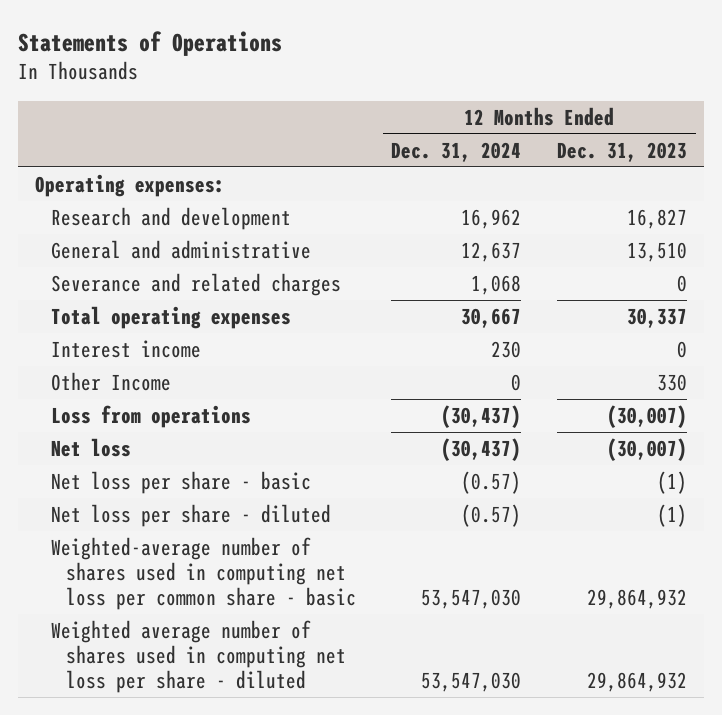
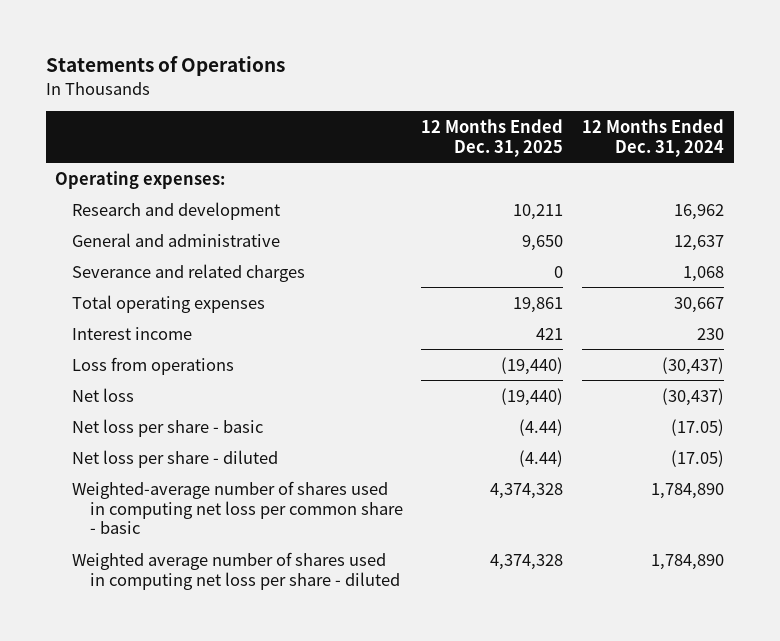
- | 12 Months Ended Dec. 31, 2024 | 12 Months Ended Dec. 31, 2023
+ | 12 Months Ended Dec. 31, 2025 | 12 Months Ended Dec. 31, 2024
- Other Income | 0 | 330
- Net loss per share - basic | (0.57) | (1)
- Net loss per share - diluted | (0.57) | (1)
- Weighted-average number of shares used in computing net loss per common share - basic | 53,547,030 | 29,864,932
- Weighted average number of shares used in computing net loss per share - diluted | 53,547,030 | 29,864,932
+ Net loss per share - basic | (4.44) | (17.05)
+ Net loss per share - diluted | (4.44) | (17.05)
+ Weighted-average number of shares used in computing net loss per common share - basic | 4,374,328 | 1,784,890
+ Weighted average number of shares used in computing net loss per share - diluted | 4,374,328 | 1,784,890

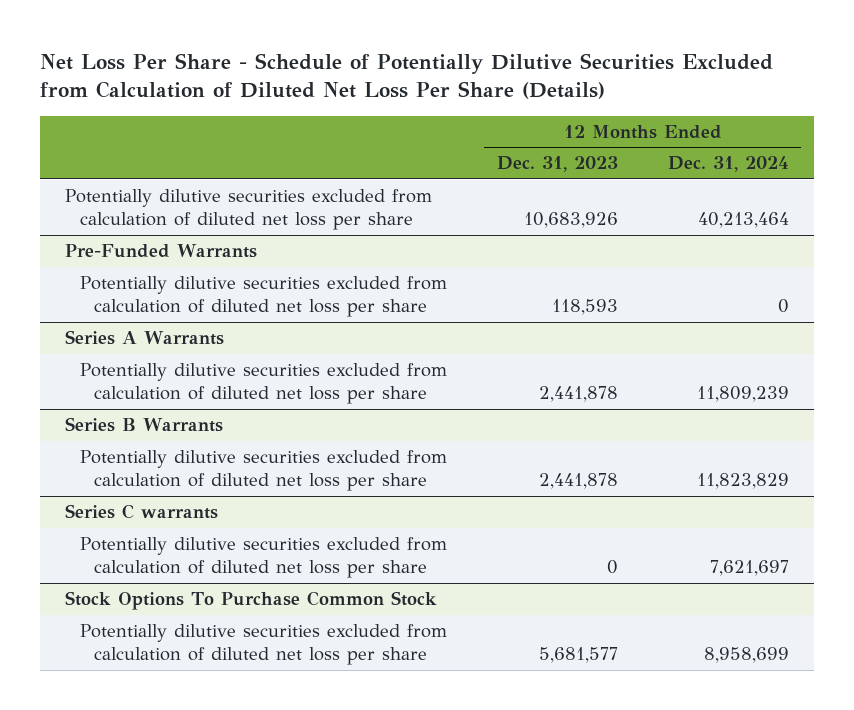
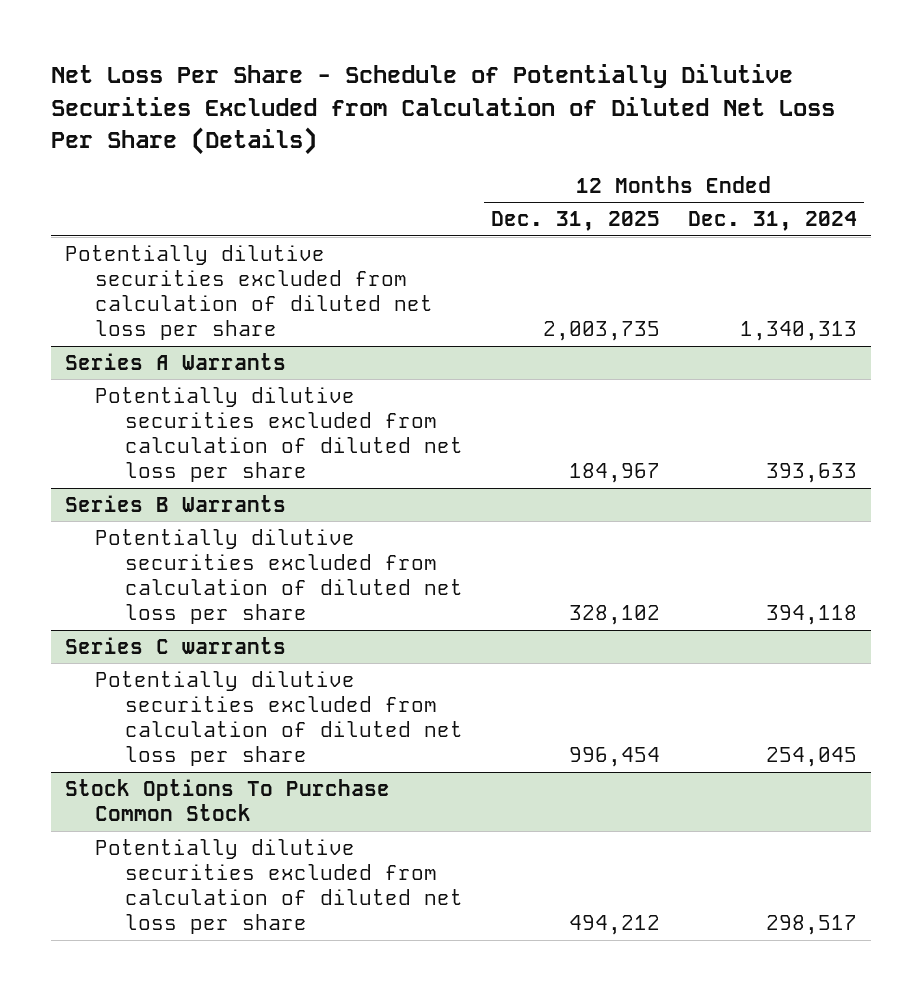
- | 12 Months Ended Dec. 31, 2023 | 12 Months Ended Dec. 31, 2024
+ | 12 Months Ended Dec. 31, 2025 | 12 Months Ended Dec. 31, 2024
- Potentially dilutive securities excluded from calculation of diluted net loss per share | 10,683,926 | 40,213,464
- Pre-Funded Warrants
- Potentially dilutive securities excluded from calculation of diluted net loss per share | 118,593 | 0
+ Potentially dilutive securities excluded from calculation of diluted net loss per share | 2,003,735 | 1,340,313
@ Series A Warrants
- Potentially dilutive securities excluded from calculation of diluted net loss per share | 2,441,878 | 11,809,239
+ Potentially dilutive securities excluded from calculation of diluted net loss per share | 184,967 | 393,633
@ Series B Warrants
- Potentially dilutive securities excluded from calculation of diluted net loss per share | 2,441,878 | 11,823,829
+ Potentially dilutive securities excluded from calculation of diluted net loss per share | 328,102 | 394,118
@ Series C warrants
- Potentially dilutive securities excluded from calculation of diluted net loss per share | 0 | 7,621,697
+ Potentially dilutive securities excluded from calculation of diluted net loss per share | 996,454 | 254,045
@ Stock Options To Purchase Common Stock
- Potentially dilutive securities excluded from calculation of diluted net loss per share | 5,681,577 | 8,958,699
+ Potentially dilutive securities excluded from calculation of diluted net loss per share | 494,212 | 298,517

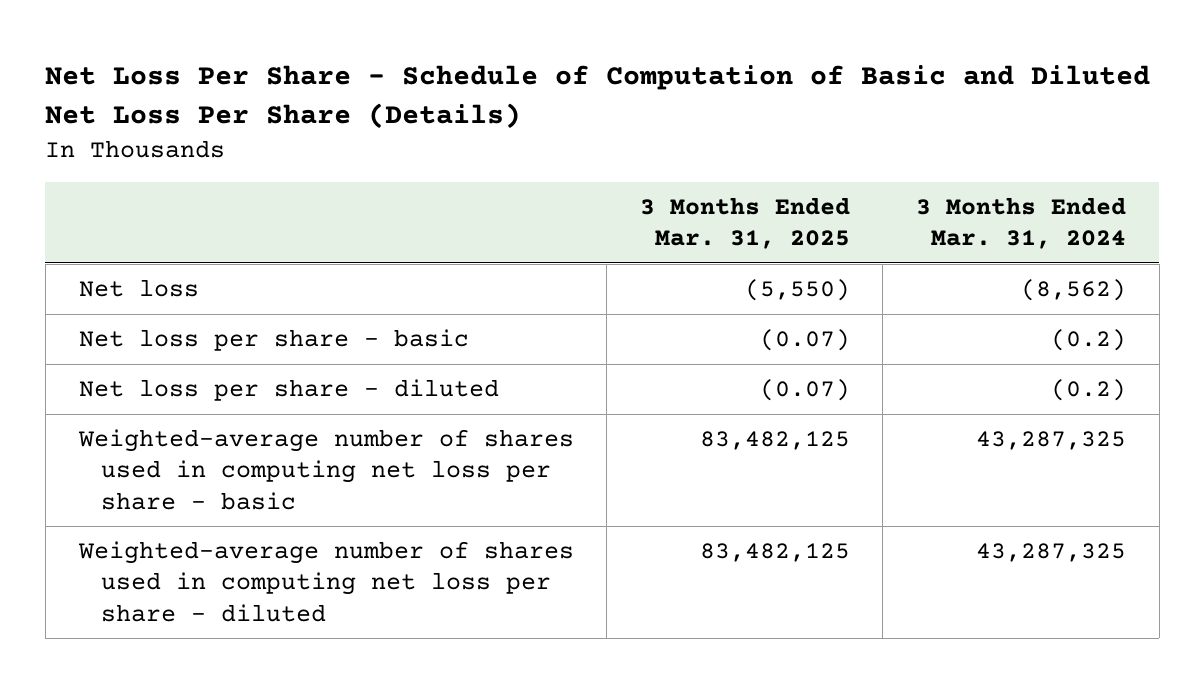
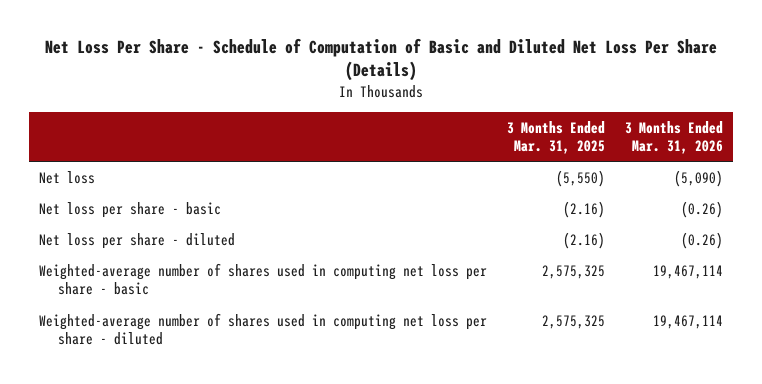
- | 3 Months Ended Mar. 31, 2025 | 3 Months Ended Mar. 31, 2024
+ | 3 Months Ended Mar. 31, 2025 | 3 Months Ended Mar. 31, 2026
- Net loss per share - basic | (0.07) | (0.2)
- Net loss per share - diluted | (0.07) | (0.2)
- Weighted-average number of shares used in computing net loss per share - basic | 83,482,125 | 43,287,325
- Weighted-average number of shares used in computing net loss per share - diluted | 83,482,125 | 43,287,325
+ Net loss per share - basic | (2.16) | (0.26)
+ Net loss per share - diluted | (2.16) | (0.26)
+ Weighted-average number of shares used in computing net loss per share - basic | 2,575,325 | 19,467,114
+ Weighted-average number of shares used in computing net loss per share - diluted | 2,575,325 | 19,467,114

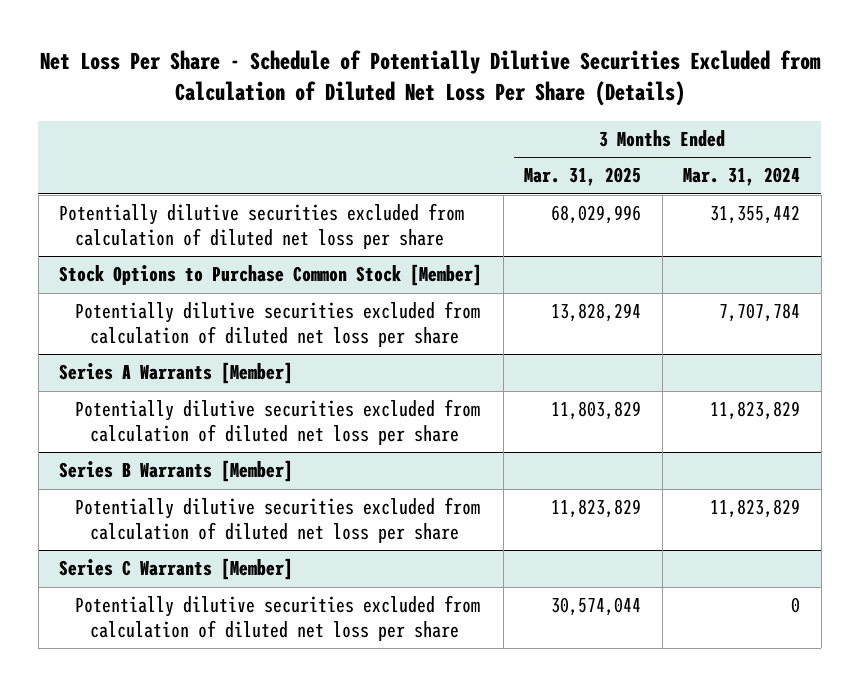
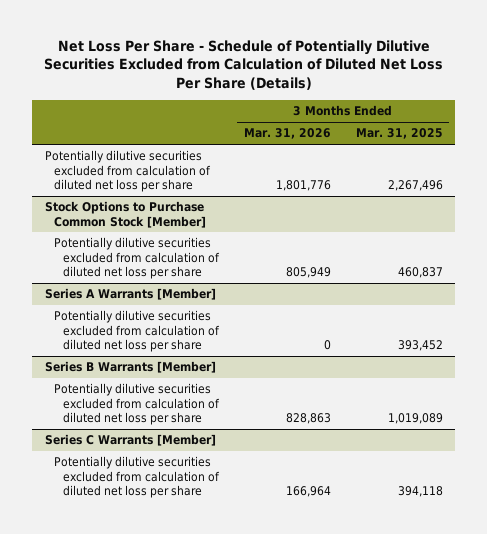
- | 3 Months Ended Mar. 31, 2025 | 3 Months Ended Mar. 31, 2024
+ | 3 Months Ended Mar. 31, 2026 | 3 Months Ended Mar. 31, 2025
- Potentially dilutive securities excluded from calculation of diluted net loss per share | 68,029,996 | 31,355,442
+ Potentially dilutive securities excluded from calculation of diluted net loss per share | 1,801,776 | 2,267,496
@ Stock Options to Purchase Common Stock [Member]
- Potentially dilutive securities excluded from calculation of diluted net loss per share | 13,828,294 | 7,707,784
+ Potentially dilutive securities excluded from calculation of diluted net loss per share | 805,949 | 460,837
@ Series A Warrants [Member]
- Potentially dilutive securities excluded from calculation of diluted net loss per share | 11,803,829 | 11,823,829
+ Potentially dilutive securities excluded from calculation of diluted net loss per share | 0 | 393,452
@ Series B Warrants [Member]
- Potentially dilutive securities excluded from calculation of diluted net loss per share | 11,823,829 | 11,823,829
+ Potentially dilutive securities excluded from calculation of diluted net loss per share | 828,863 | 1,019,089
@ Series C Warrants [Member]
- Potentially dilutive securities excluded from calculation of diluted net loss per share | 30,574,044 | 0
+ Potentially dilutive securities excluded from calculation of diluted net loss per share | 166,964 | 394,118

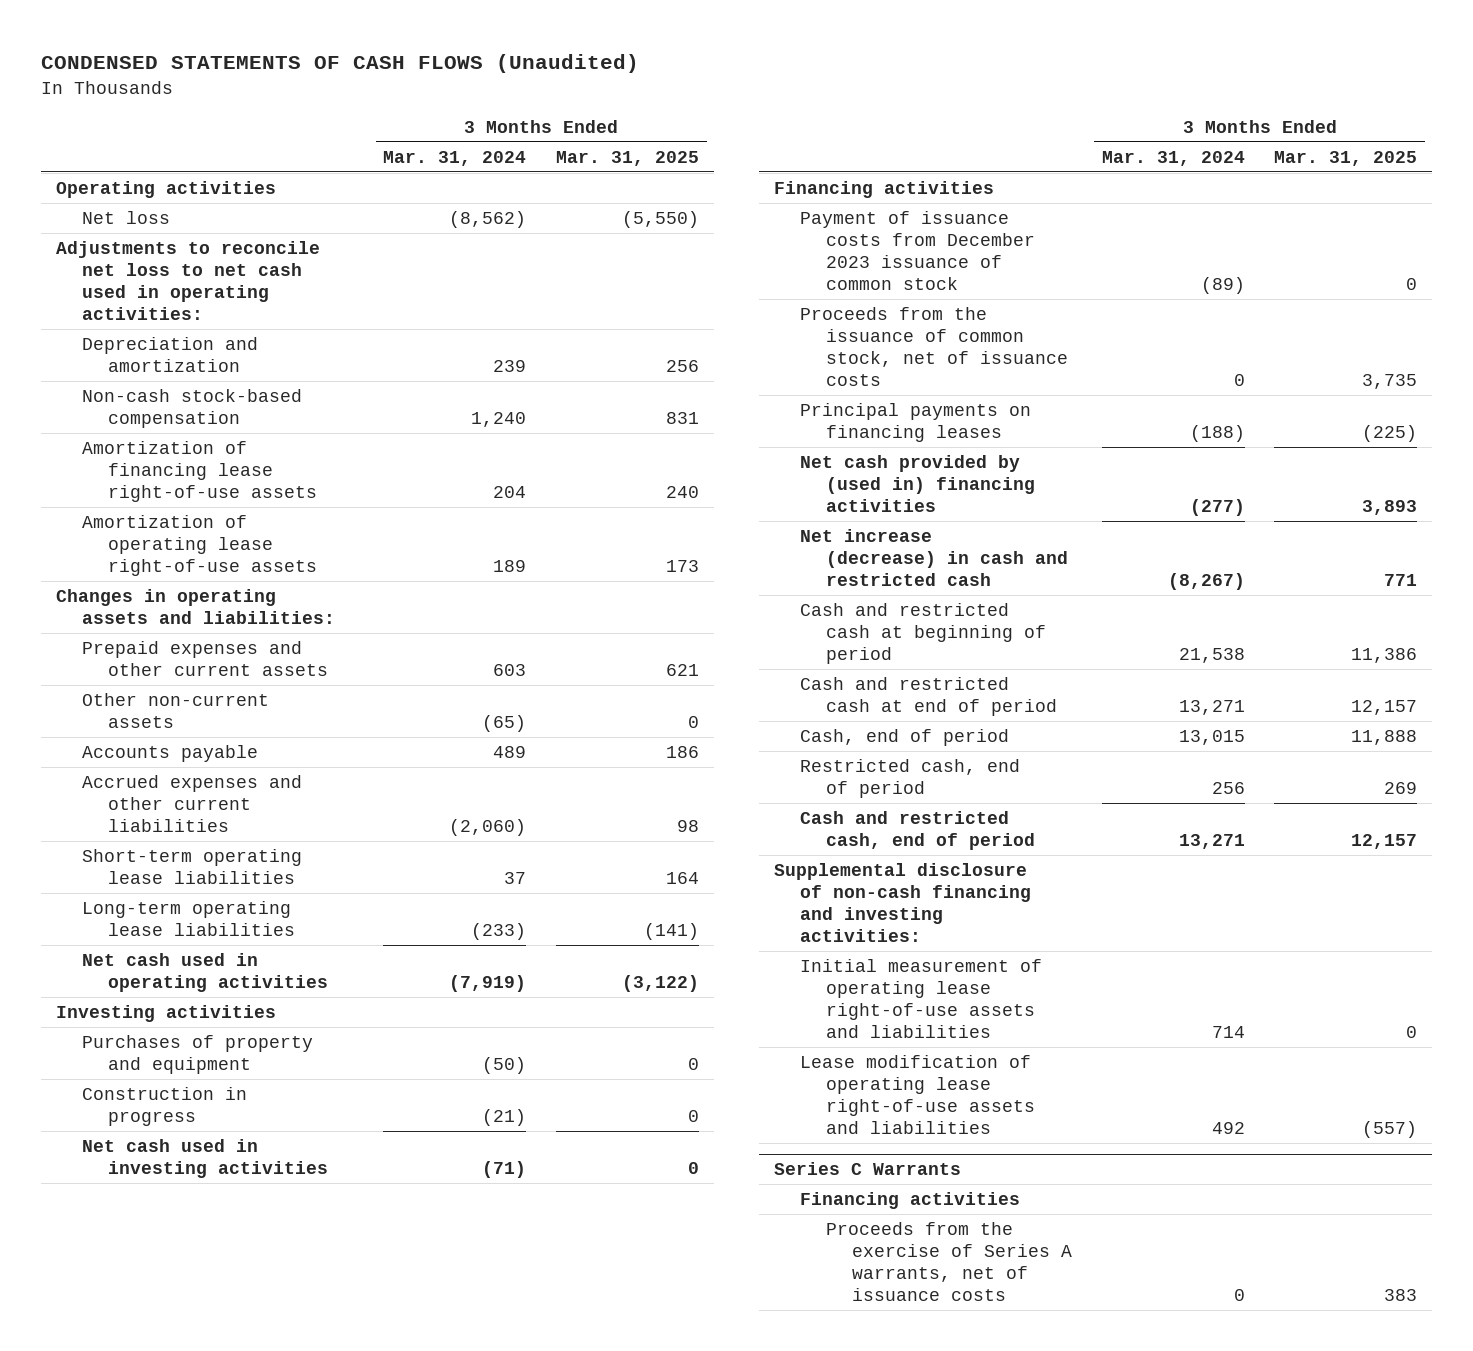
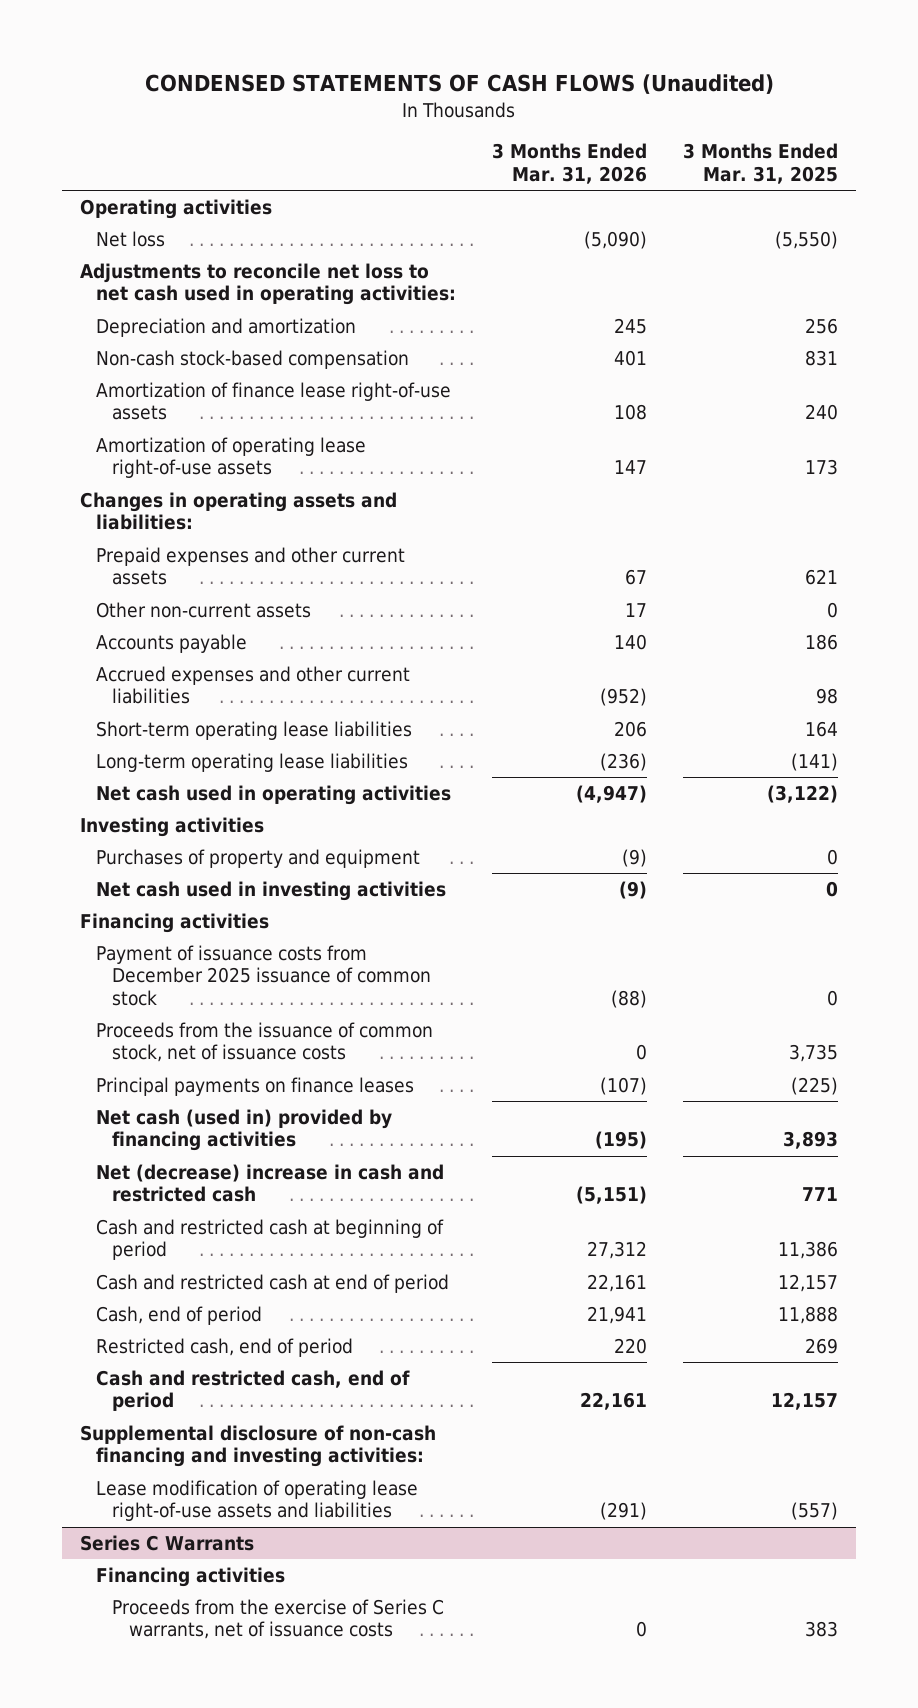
- | 3 Months Ended Mar. 31, 2024 | 3 Months Ended Mar. 31, 2025
+ | 3 Months Ended Mar. 31, 2026 | 3 Months Ended Mar. 31, 2025
- Amortization of financing lease right-of-use assets | 204 | 240
+ Amortization of finance lease right-of-use assets | 108 | 240
- Construction in progress | (21) | 0
- Payment of issuance costs from December 2023 issuance of common stock | (89) | 0
+ Payment of issuance costs from December 2025 issuance of common stock | (88) | 0
- Principal payments on financing leases | (188) | (225)
- Net cash provided by (used in) financing activities | (277) | 3,893
- Net increase (decrease) in cash and restricted cash | (8,267) | 771
+ Principal payments on finance leases | (107) | (225)
+ Net cash (used in) provided by financing activities | (195) | 3,893
+ Net (decrease) increase in cash and restricted cash | (5,151) | 771
- Initial measurement of operating lease right-of-use assets and liabilities | 714 | 0
@ Series C Warrants
- Proceeds from the exercise of Series A warrants, net of issuance costs | 0 | 383
+ Proceeds from the exercise of Series C warrants, net of issuance costs | 0 | 383

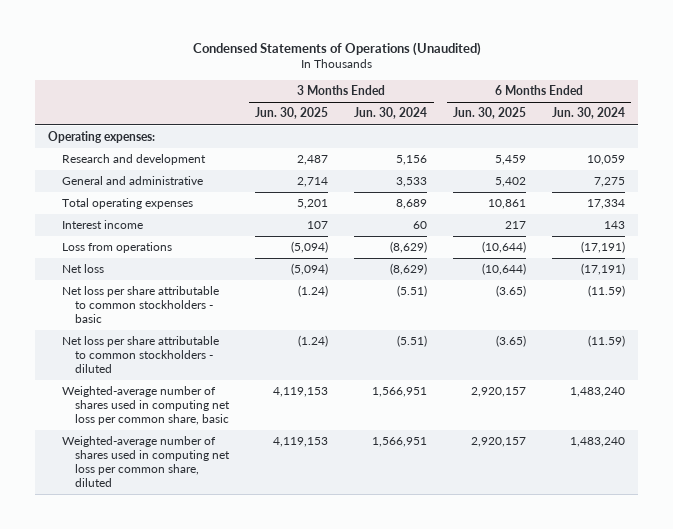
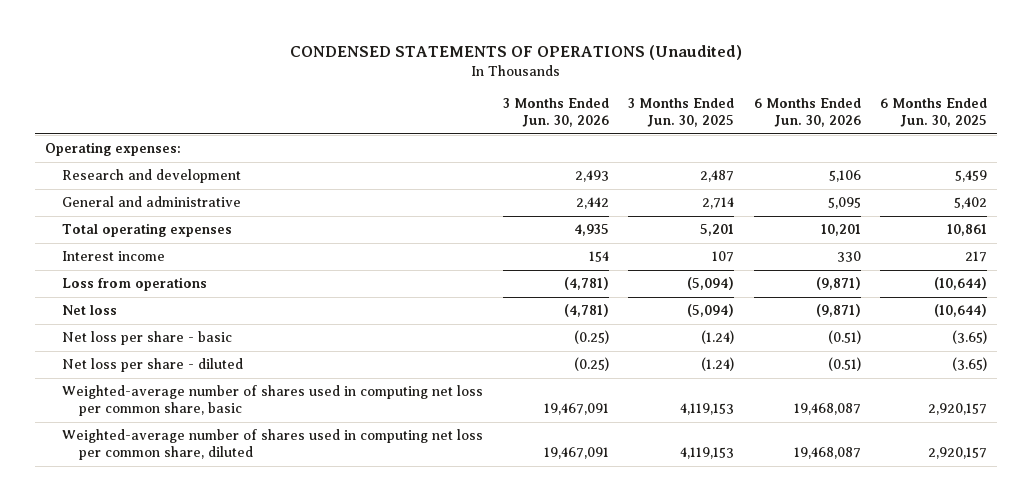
- Condensed Statements of Operations (Unaudited)
+ CONDENSED STATEMENTS OF OPERATIONS (Unaudited)
- | 3 Months Ended Jun. 30, 2025 | 3 Months Ended Jun. 30, 2024 | 6 Months Ended Jun. 30, 2025 | 6 Months Ended Jun. 30, 2024
+ | 3 Months Ended Jun. 30, 2026 | 3 Months Ended Jun. 30, 2025 | 6 Months Ended Jun. 30, 2026 | 6 Months Ended Jun. 30, 2025
- Net loss per share attributable to common stockholders - basic | (1.24) | (5.51) | (3.65) | (11.59)
- Net loss per share attributable to common stockholders - diluted | (1.24) | (5.51) | (3.65) | (11.59)
+ Net loss per share - basic | (0.25) | (1.24) | (0.51) | (3.65)
+ Net loss per share - diluted | (0.25) | (1.24) | (0.51) | (3.65)

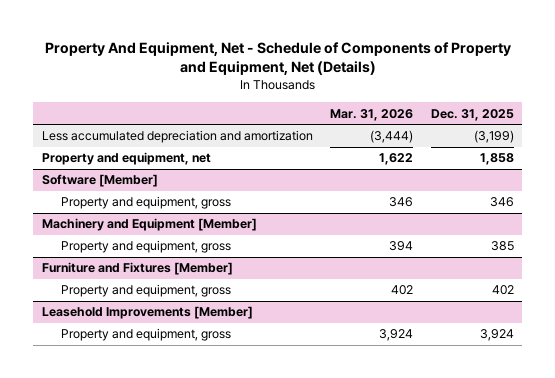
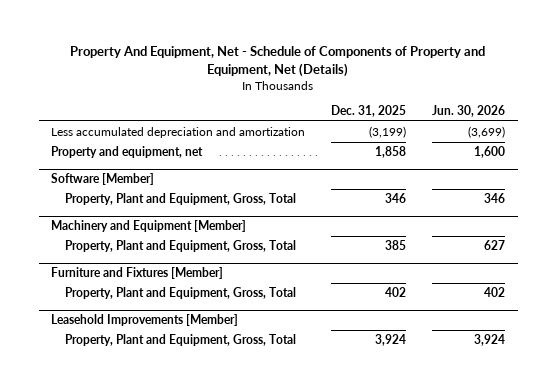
- | Mar. 31, 2026 | Dec. 31, 2025
+ | Dec. 31, 2025 | Jun. 30, 2026
@ Software [Member]
- Property and equipment, gross | 346 | 346
+ Property, Plant and Equipment, Gross, Total | 346 | 346
@ Machinery and Equipment [Member]
- Property and equipment, gross | 394 | 385
+ Property, Plant and Equipment, Gross, Total | 385 | 627
@ Furniture and Fixtures [Member]
- Property and equipment, gross | 402 | 402
+ Property, Plant and Equipment, Gross, Total | 402 | 402
@ Leasehold Improvements [Member]
- Property and equipment, gross | 3,924 | 3,924
+ Property, Plant and Equipment, Gross, Total | 3,924 | 3,924

